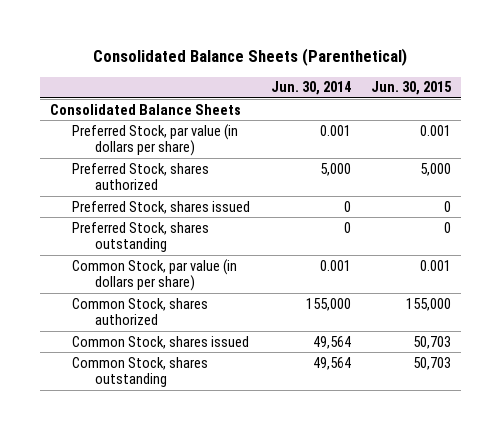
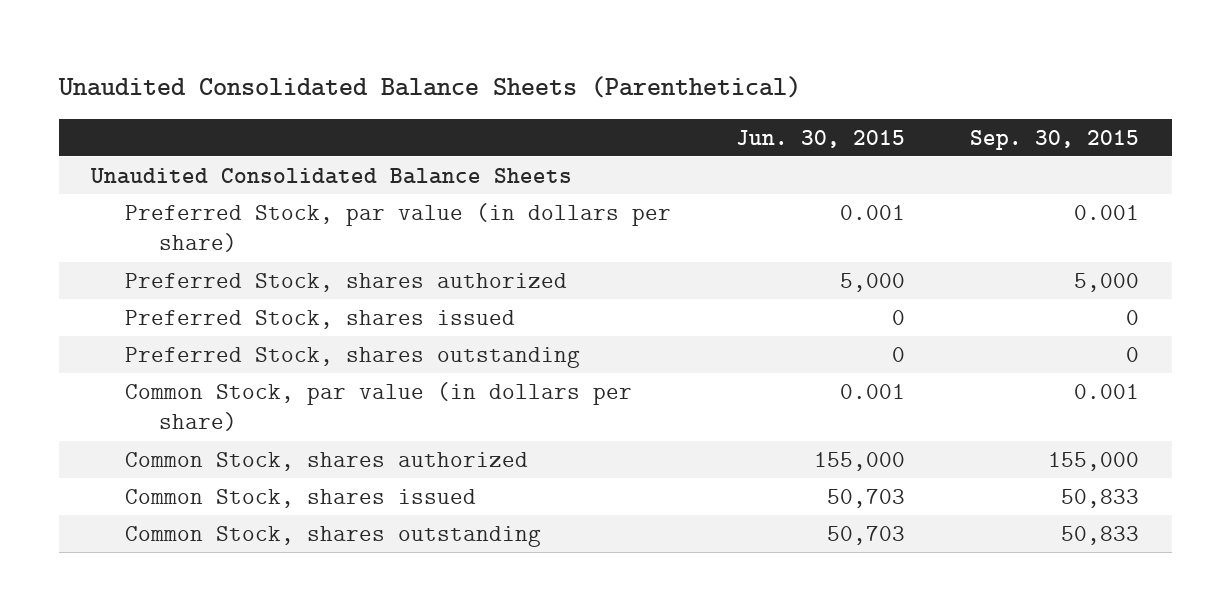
- Consolidated Balance Sheets (Parenthetical)
+ Unaudited Consolidated Balance Sheets (Parenthetical)
- | Jun. 30, 2014 | Jun. 30, 2015
+ | Jun. 30, 2015 | Sep. 30, 2015
- Consolidated Balance Sheets
+ Unaudited Consolidated Balance Sheets

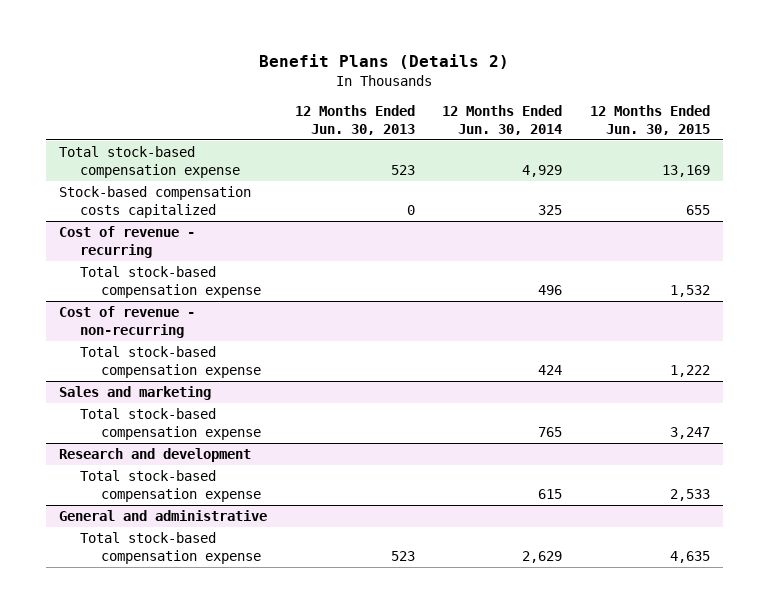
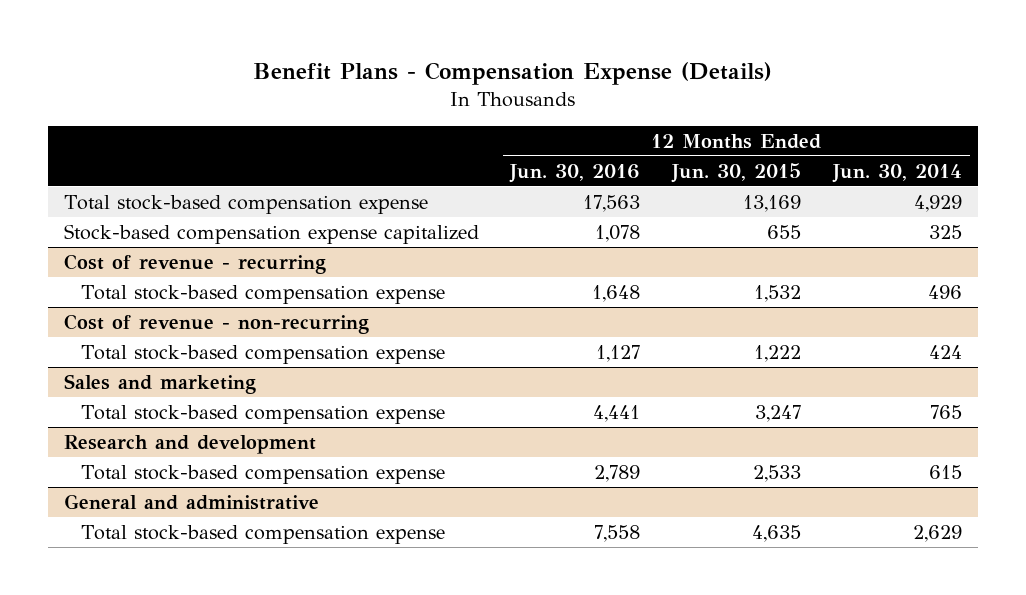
- Benefit Plans (Details 2)
+ Benefit Plans - Compensation Expense (Details)
- | 12 Months Ended Jun. 30, 2013 | 12 Months Ended Jun. 30, 2014 | 12 Months Ended Jun. 30, 2015
+ | 12 Months Ended Jun. 30, 2016 | 12 Months Ended Jun. 30, 2015 | 12 Months Ended Jun. 30, 2014
- Stock-based compensation costs capitalized | 0 | 325 | 655
+ Stock-based compensation expense capitalized | 1,078 | 655 | 325

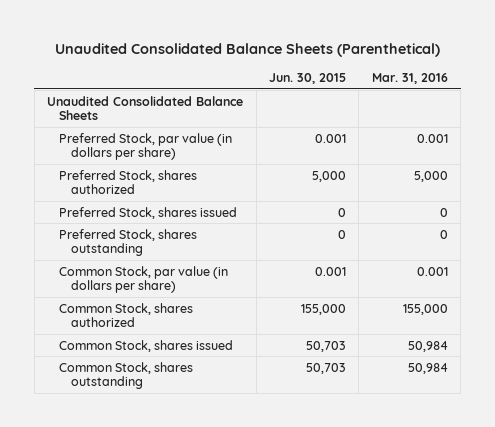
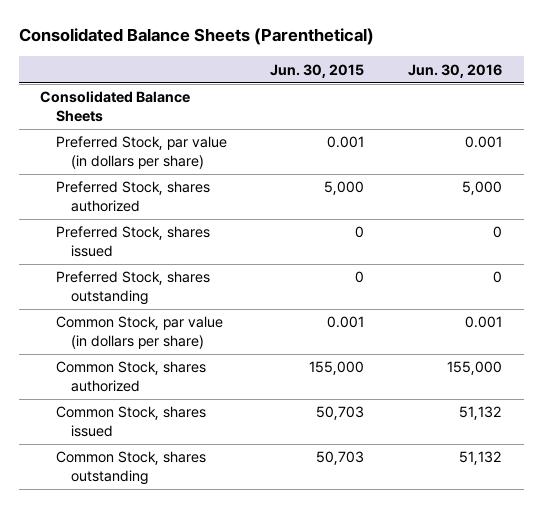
- Unaudited Consolidated Balance Sheets (Parenthetical)
+ Consolidated Balance Sheets (Parenthetical)
- | Jun. 30, 2015 | Mar. 31, 2016
+ | Jun. 30, 2015 | Jun. 30, 2016
- Unaudited Consolidated Balance Sheets
+ Consolidated Balance Sheets

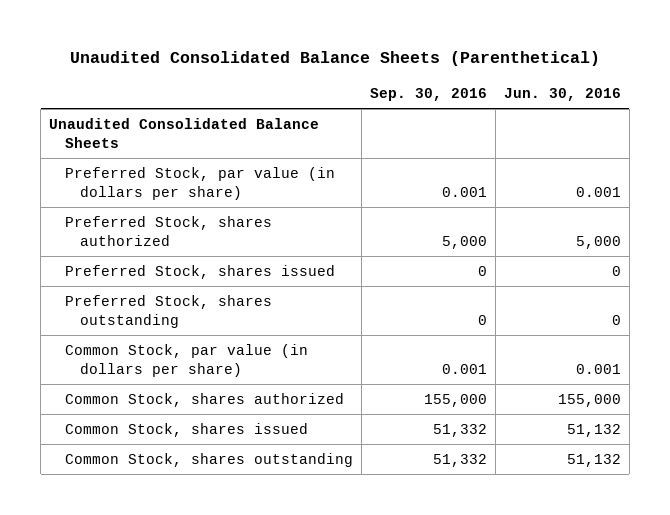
- Consolidated Balance Sheets (Parenthetical)
+ Unaudited Consolidated Balance Sheets (Parenthetical)
- | Jun. 30, 2015 | Jun. 30, 2016
+ | Sep. 30, 2016 | Jun. 30, 2016
- Consolidated Balance Sheets
+ Unaudited Consolidated Balance Sheets

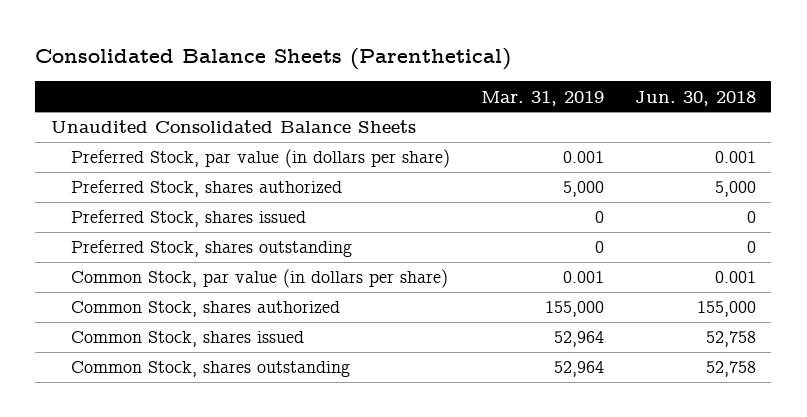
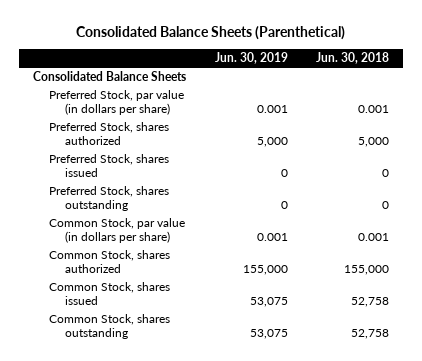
- | Mar. 31, 2019 | Jun. 30, 2018
+ | Jun. 30, 2019 | Jun. 30, 2018
- Unaudited Consolidated Balance Sheets
+ Consolidated Balance Sheets

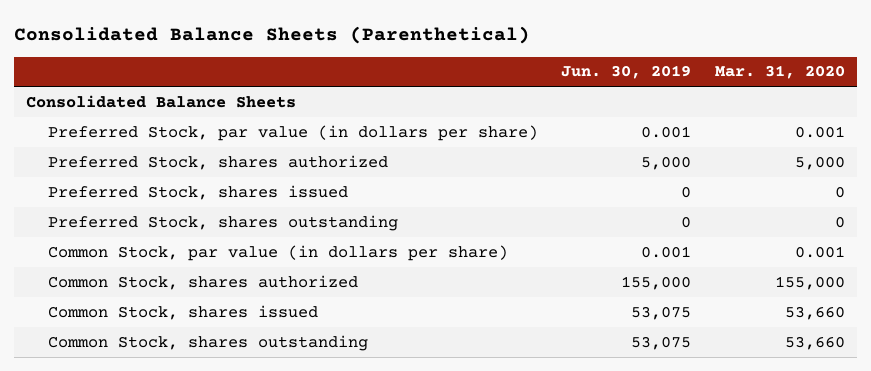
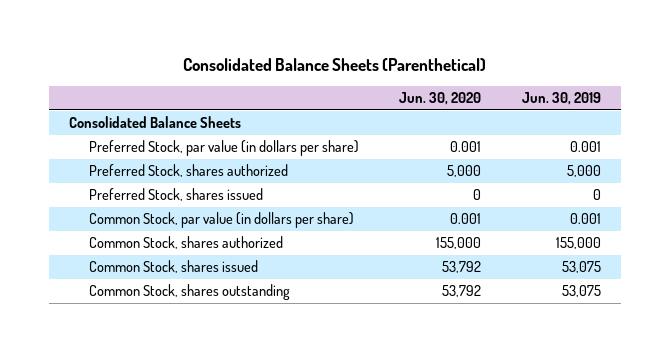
- | Jun. 30, 2019 | Mar. 31, 2020
+ | Jun. 30, 2020 | Jun. 30, 2019
- Preferred Stock, shares outstanding | 0 | 0

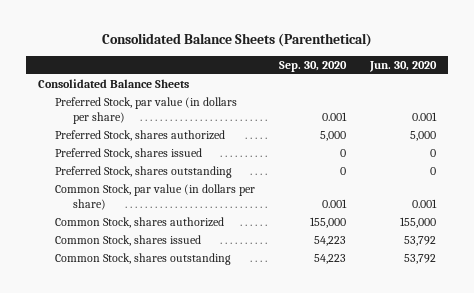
- | Jun. 30, 2020 | Jun. 30, 2019
+ | Sep. 30, 2020 | Jun. 30, 2020
+ Preferred Stock, shares outstanding | 0 | 0

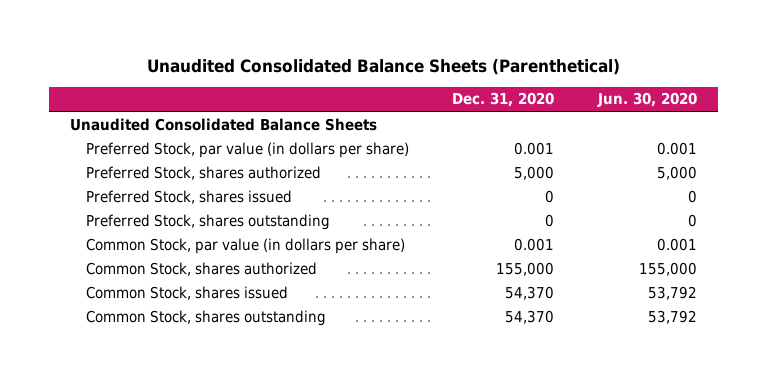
- Consolidated Balance Sheets (Parenthetical)
+ Unaudited Consolidated Balance Sheets (Parenthetical)
- | Sep. 30, 2020 | Jun. 30, 2020
+ | Dec. 31, 2020 | Jun. 30, 2020
- Consolidated Balance Sheets
+ Unaudited Consolidated Balance Sheets

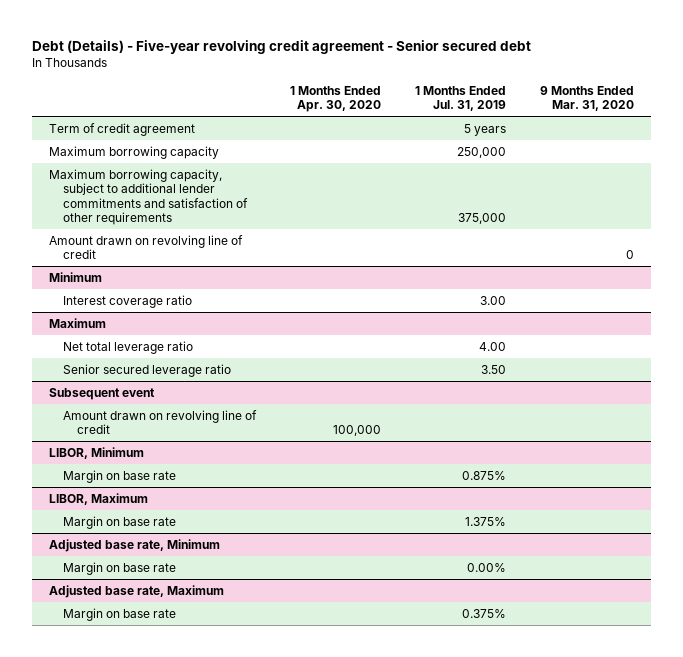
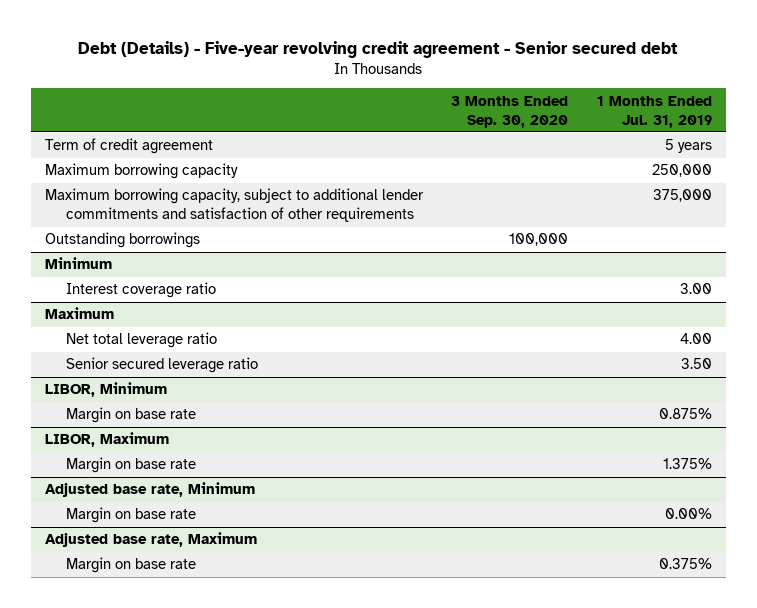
- | 1 Months Ended Apr. 30, 2020 | 1 Months Ended Jul. 31, 2019 | 9 Months Ended Mar. 31, 2020
+ | 3 Months Ended Sep. 30, 2020 | 1 Months Ended Jul. 31, 2019
- Amount drawn on revolving line of credit | | | 0
+ Outstanding borrowings | 100,000 |
- Subsequent event
- Amount drawn on revolving line of credit | 100,000 | |

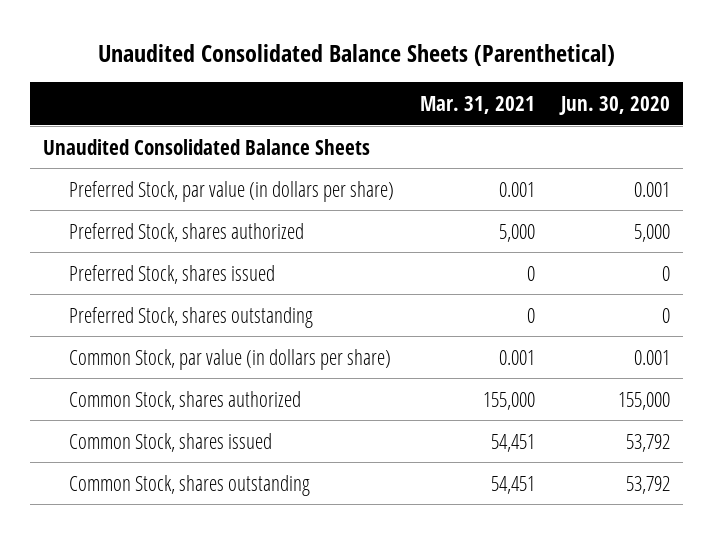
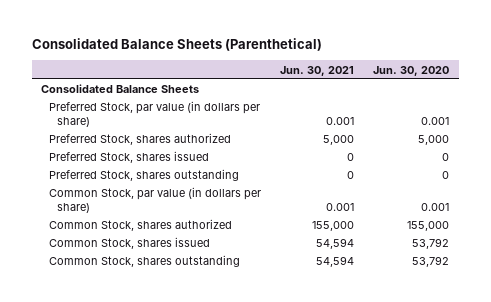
- Unaudited Consolidated Balance Sheets (Parenthetical)
+ Consolidated Balance Sheets (Parenthetical)
- | Mar. 31, 2021 | Jun. 30, 2020
+ | Jun. 30, 2021 | Jun. 30, 2020
- Unaudited Consolidated Balance Sheets
+ Consolidated Balance Sheets

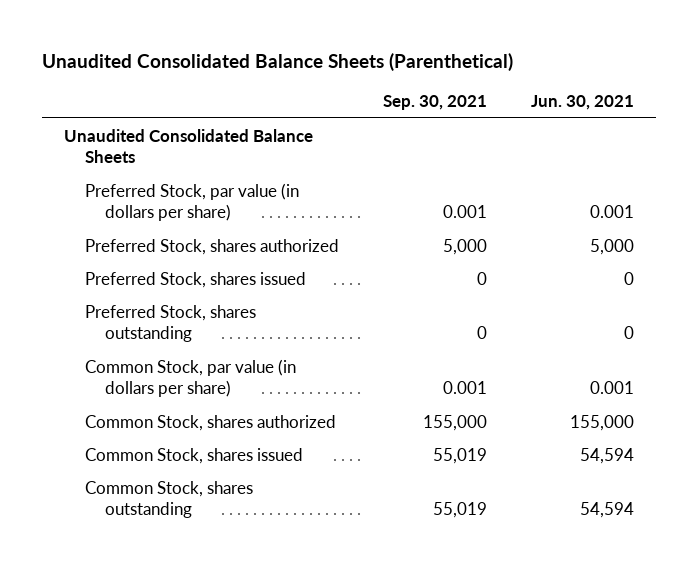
- Consolidated Balance Sheets (Parenthetical)
+ Unaudited Consolidated Balance Sheets (Parenthetical)
- | Jun. 30, 2021 | Jun. 30, 2020
+ | Sep. 30, 2021 | Jun. 30, 2021
- Consolidated Balance Sheets
+ Unaudited Consolidated Balance Sheets

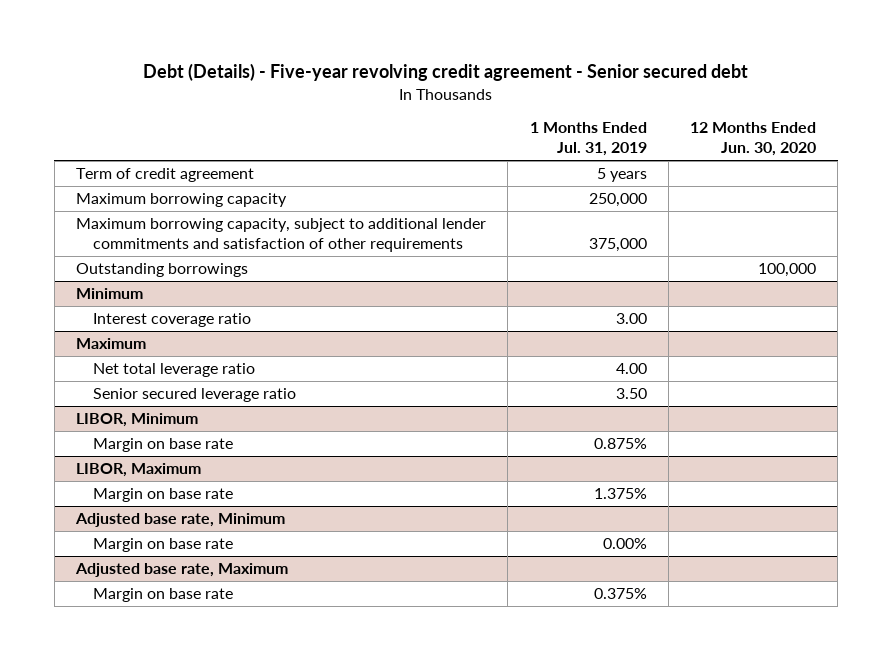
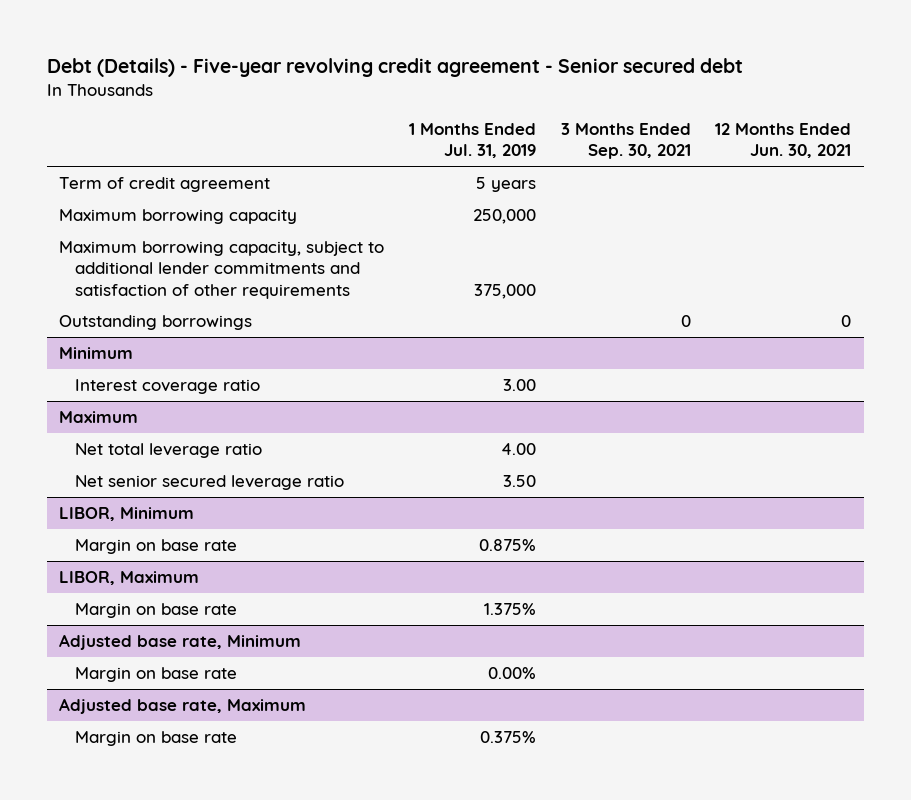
- | 1 Months Ended Jul. 31, 2019 | 12 Months Ended Jun. 30, 2020
+ | 1 Months Ended Jul. 31, 2019 | 3 Months Ended Sep. 30, 2021 | 12 Months Ended Jun. 30, 2021
@ Maximum
- Senior secured leverage ratio | 3.50 |
+ Net senior secured leverage ratio | 3.50 | |

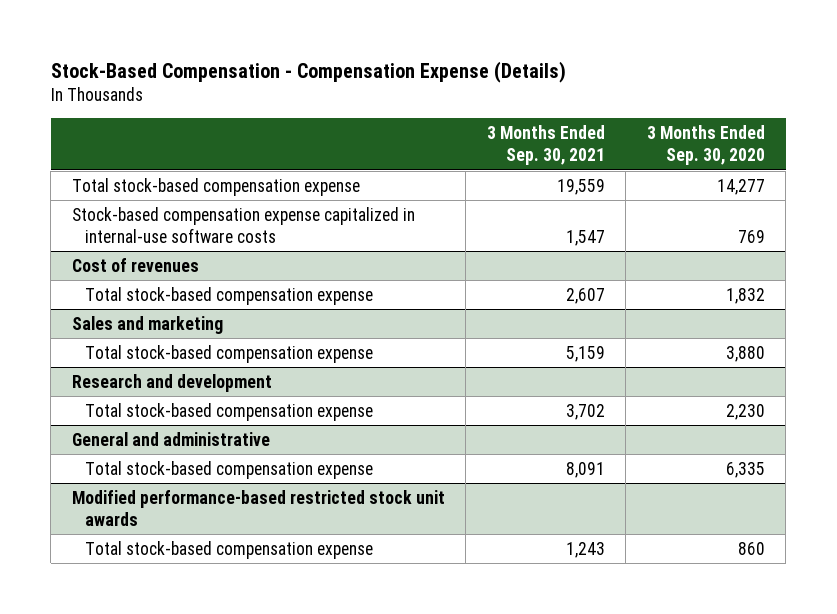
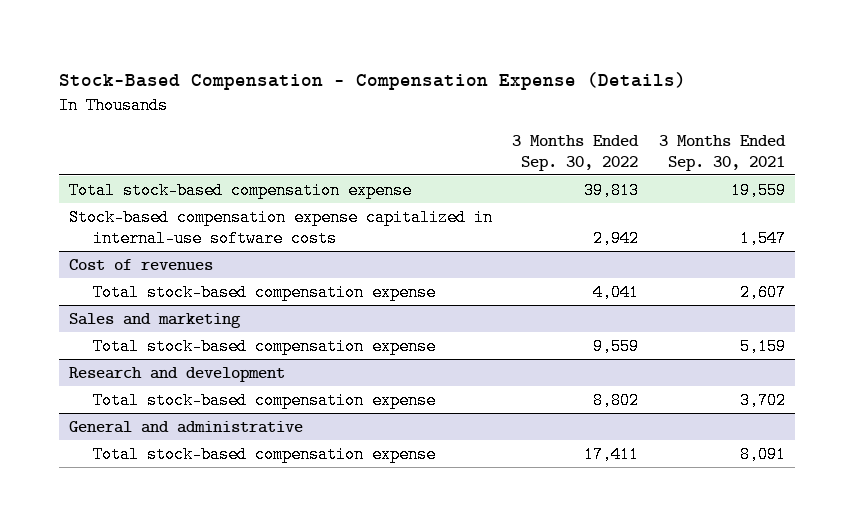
- | 3 Months Ended Sep. 30, 2021 | 3 Months Ended Sep. 30, 2020
+ | 3 Months Ended Sep. 30, 2022 | 3 Months Ended Sep. 30, 2021
- Modified performance-based restricted stock unit awards
- Total stock-based compensation expense | 1,243 | 860

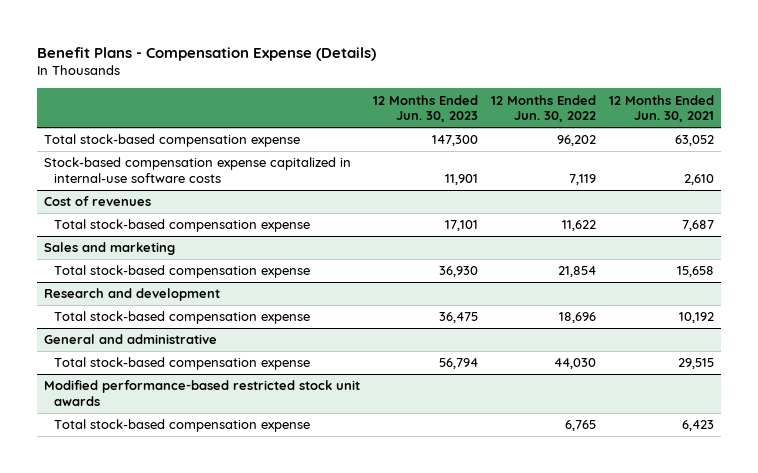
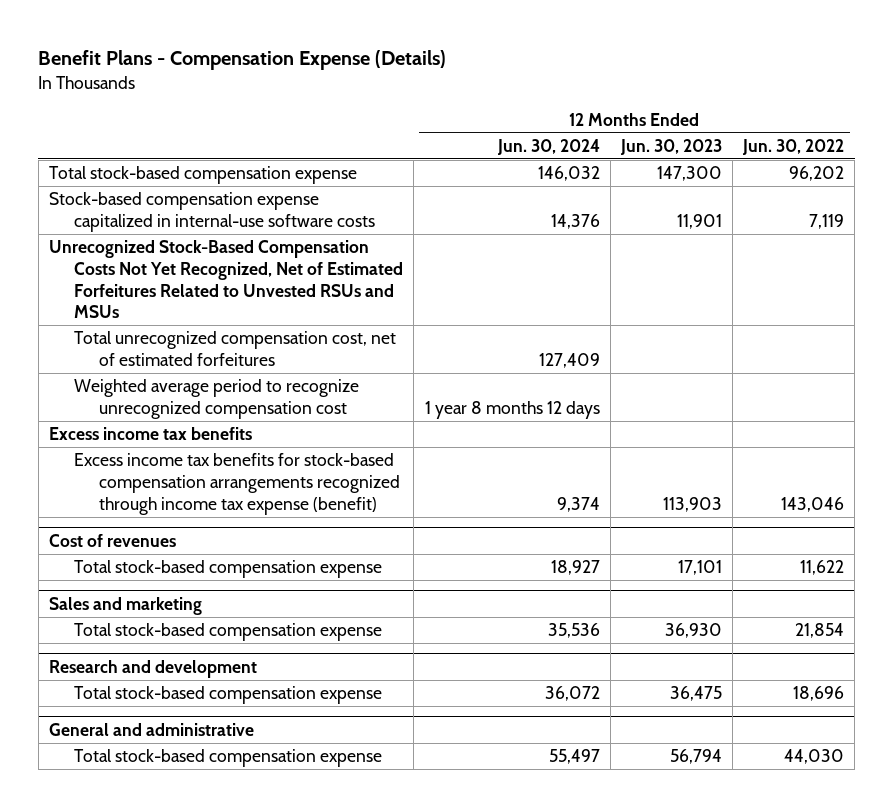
- | 12 Months Ended Jun. 30, 2023 | 12 Months Ended Jun. 30, 2022 | 12 Months Ended Jun. 30, 2021
+ | 12 Months Ended Jun. 30, 2024 | 12 Months Ended Jun. 30, 2023 | 12 Months Ended Jun. 30, 2022
+ Unrecognized Stock-Based Compensation Costs Not Yet Recognized, Net of Estimated Forfeitures Related to Unvested RSUs and MSUs
+ Total unrecognized compensation cost, net of estimated forfeitures | 127,409 | |
+ Weighted average period to recognize unrecognized compensation cost | 1 year 8 months 12 days | |
+ Excess income tax benefits
+ Excess income tax benefits for stock-based compensation arrangements recognized through income tax expense (benefit) | 9,374 | 113,903 | 143,046
- Modified performance-based restricted stock unit awards
- Total stock-based compensation expense | | 6,765 | 6,423

